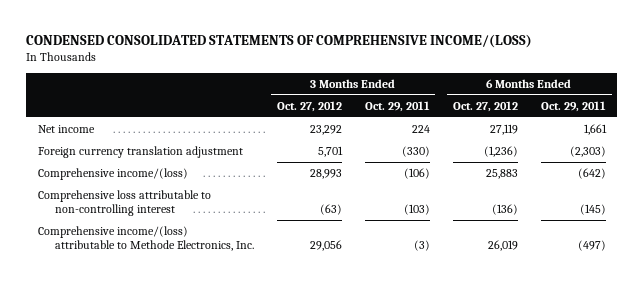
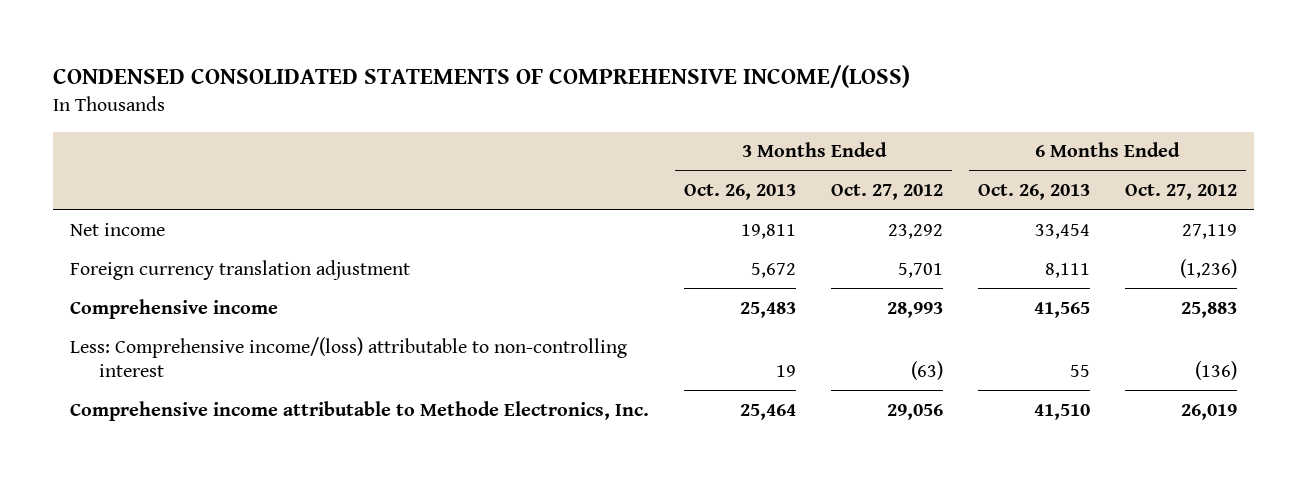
- | 3 Months Ended Oct. 27, 2012 | 3 Months Ended Oct. 29, 2011 | 6 Months Ended Oct. 27, 2012 | 6 Months Ended Oct. 29, 2011
+ | 3 Months Ended Oct. 26, 2013 | 3 Months Ended Oct. 27, 2012 | 6 Months Ended Oct. 26, 2013 | 6 Months Ended Oct. 27, 2012
- Comprehensive income/(loss) | 28,993 | (106) | 25,883 | (642)
- Comprehensive loss attributable to non-controlling interest | (63) | (103) | (136) | (145)
- Comprehensive income/(loss) attributable to Methode Electronics, Inc. | 29,056 | (3) | 26,019 | (497)
+ Comprehensive income | 25,483 | 28,993 | 41,565 | 25,883
+ Less: Comprehensive income/(loss) attributable to non-controlling interest | 19 | (63) | 55 | (136)
+ Comprehensive income attributable to Methode Electronics, Inc. | 25,464 | 29,056 | 41,510 | 26,019

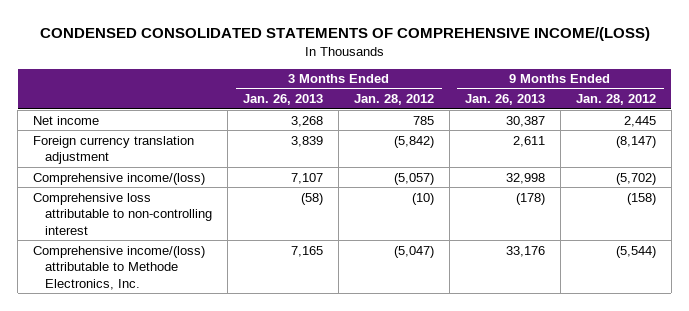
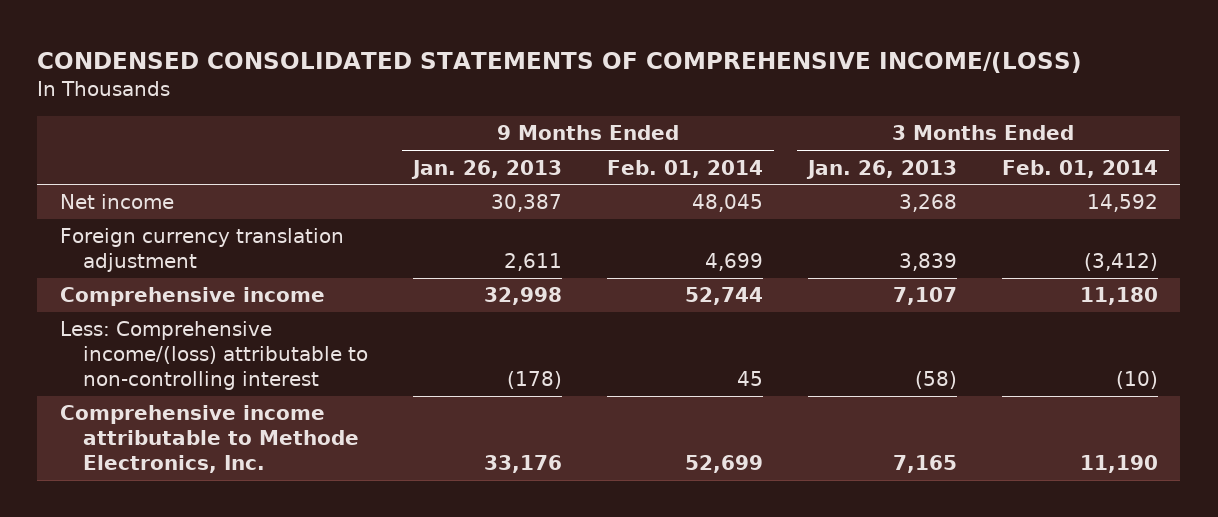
- | 3 Months Ended Jan. 26, 2013 | 3 Months Ended Jan. 28, 2012 | 9 Months Ended Jan. 26, 2013 | 9 Months Ended Jan. 28, 2012
+ | 9 Months Ended Jan. 26, 2013 | 9 Months Ended Feb. 01, 2014 | 3 Months Ended Jan. 26, 2013 | 3 Months Ended Feb. 01, 2014
- Comprehensive income/(loss) | 7,107 | (5,057) | 32,998 | (5,702)
- Comprehensive loss attributable to non-controlling interest | (58) | (10) | (178) | (158)
- Comprehensive income/(loss) attributable to Methode Electronics, Inc. | 7,165 | (5,047) | 33,176 | (5,544)
+ Comprehensive income | 32,998 | 52,744 | 7,107 | 11,180
+ Less: Comprehensive income/(loss) attributable to non-controlling interest | (178) | 45 | (58) | (10)
+ Comprehensive income attributable to Methode Electronics, Inc. | 33,176 | 52,699 | 7,165 | 11,190

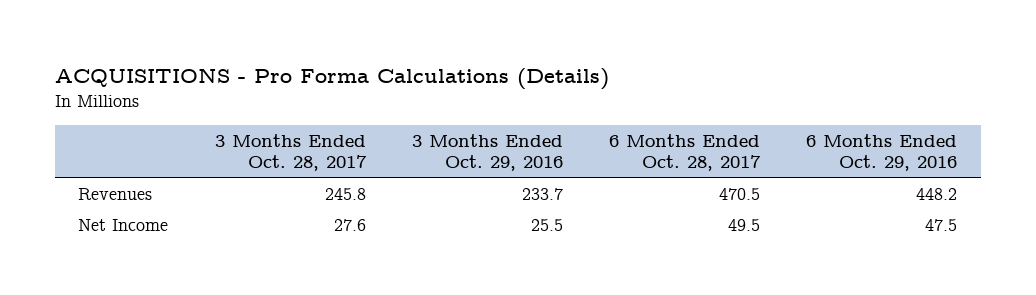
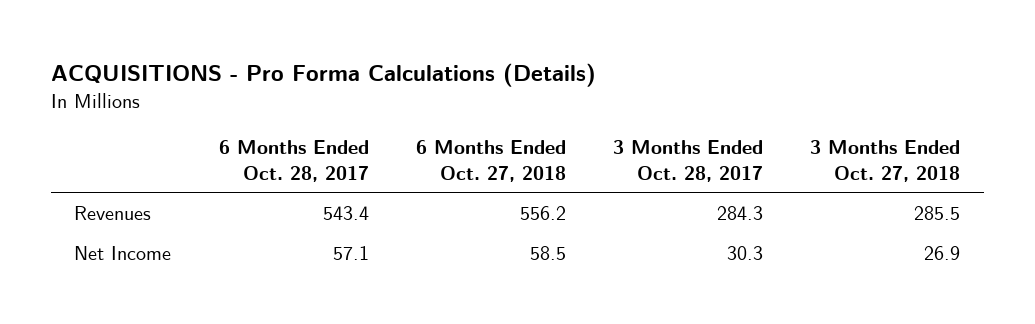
- | 3 Months Ended Oct. 28, 2017 | 3 Months Ended Oct. 29, 2016 | 6 Months Ended Oct. 28, 2017 | 6 Months Ended Oct. 29, 2016
+ | 6 Months Ended Oct. 28, 2017 | 6 Months Ended Oct. 27, 2018 | 3 Months Ended Oct. 28, 2017 | 3 Months Ended Oct. 27, 2018
- Revenues | 245.8 | 233.7 | 470.5 | 448.2
- Net Income | 27.6 | 25.5 | 49.5 | 47.5
+ Revenues | 543.4 | 556.2 | 284.3 | 285.5
+ Net Income | 57.1 | 58.5 | 30.3 | 26.9

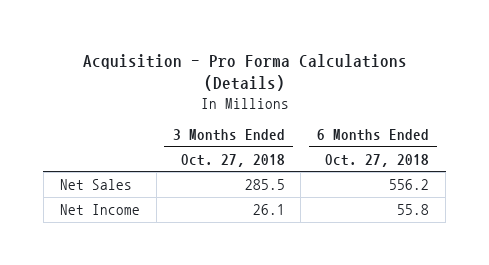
- ACQUISITIONS - Pro Forma Calculations (Details)
+ Acquisition - Pro Forma Calculations (Details)
- | 6 Months Ended Oct. 28, 2017 | 6 Months Ended Oct. 27, 2018 | 3 Months Ended Oct. 28, 2017 | 3 Months Ended Oct. 27, 2018
+ | 3 Months Ended Oct. 27, 2018 | 6 Months Ended Oct. 27, 2018
- Revenues | 543.4 | 556.2 | 284.3 | 285.5
- Net Income | 57.1 | 58.5 | 30.3 | 26.9
+ Net Sales | 285.5 | 556.2
+ Net Income | 26.1 | 55.8

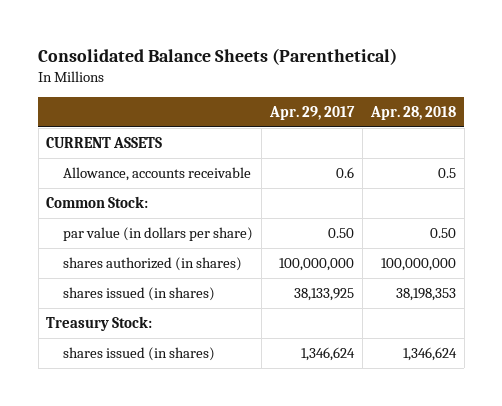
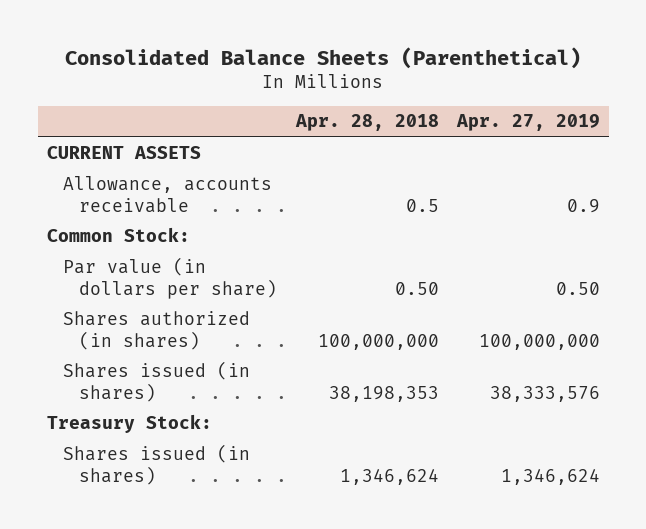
- | Apr. 29, 2017 | Apr. 28, 2018
+ | Apr. 28, 2018 | Apr. 27, 2019
- par value (in dollars per share) | 0.50 | 0.50
- shares authorized (in shares) | 100,000,000 | 100,000,000
- shares issued (in shares) | 38,133,925 | 38,198,353
+ Par value (in dollars per share) | 0.50 | 0.50
+ Shares authorized (in shares) | 100,000,000 | 100,000,000
+ Shares issued (in shares) | 38,198,353 | 38,333,576
- shares issued (in shares) | 1,346,624 | 1,346,624
+ Shares issued (in shares) | 1,346,624 | 1,346,624

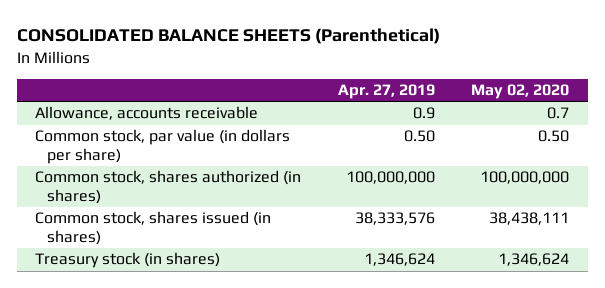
- Consolidated Balance Sheets (Parenthetical)
+ CONSOLIDATED BALANCE SHEETS (Parenthetical)
- | Apr. 28, 2018 | Apr. 27, 2019
+ | Apr. 27, 2019 | May 02, 2020
- CURRENT ASSETS
- Common Stock:
- Par value (in dollars per share) | 0.50 | 0.50
- Shares authorized (in shares) | 100,000,000 | 100,000,000
- Shares issued (in shares) | 38,198,353 | 38,333,576
- Treasury Stock:
- Shares issued (in shares) | 1,346,624 | 1,346,624
+ Common stock, par value (in dollars per share) | 0.50 | 0.50
+ Common stock, shares authorized (in shares) | 100,000,000 | 100,000,000
+ Common stock, shares issued (in shares) | 38,333,576 | 38,438,111
+ Treasury stock (in shares) | 1,346,624 | 1,346,624

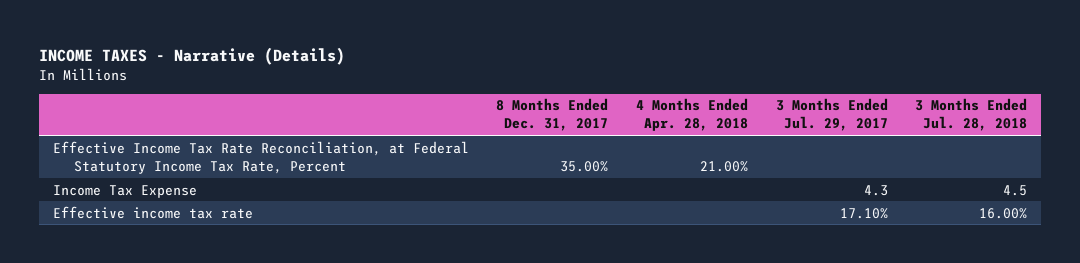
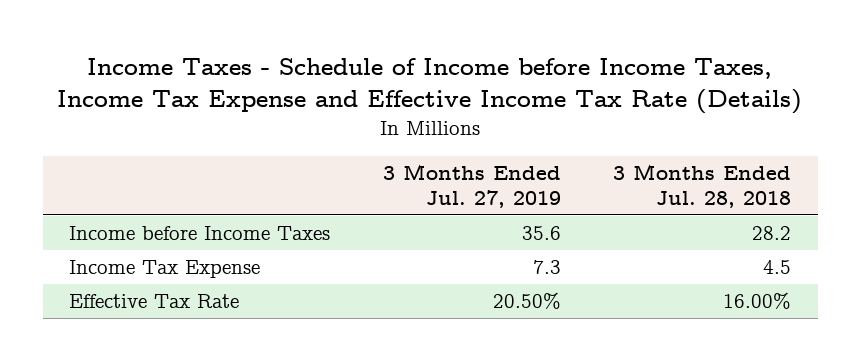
- INCOME TAXES - Narrative (Details)
+ Income Taxes - Schedule of Income before Income Taxes, Income Tax Expense and Effective Income Tax Rate (Details)
- | 8 Months Ended Dec. 31, 2017 | 4 Months Ended Apr. 28, 2018 | 3 Months Ended Jul. 29, 2017 | 3 Months Ended Jul. 28, 2018
+ | 3 Months Ended Jul. 27, 2019 | 3 Months Ended Jul. 28, 2018
- Effective Income Tax Rate Reconciliation, at Federal Statutory Income Tax Rate, Percent | 35.00% | 21.00% | |
+ Income before Income Taxes | 35.6 | 28.2
- Effective income tax rate | | | 17.10% | 16.00%
+ Effective Tax Rate | 20.50% | 16.00%

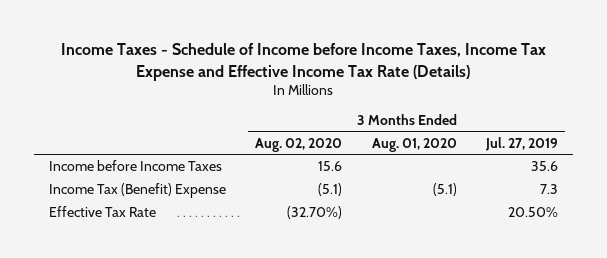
- | 3 Months Ended Jul. 27, 2019 | 3 Months Ended Jul. 28, 2018
+ | 3 Months Ended Aug. 02, 2020 | 3 Months Ended Aug. 01, 2020 | 3 Months Ended Jul. 27, 2019
- Income Tax Expense | 7.3 | 4.5
+ Income Tax (Benefit) Expense | (5.1) | (5.1) | 7.3

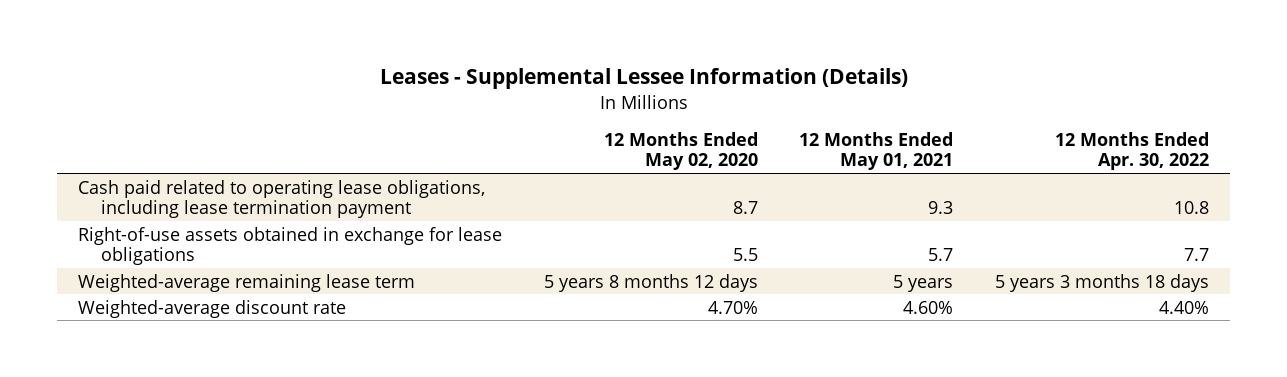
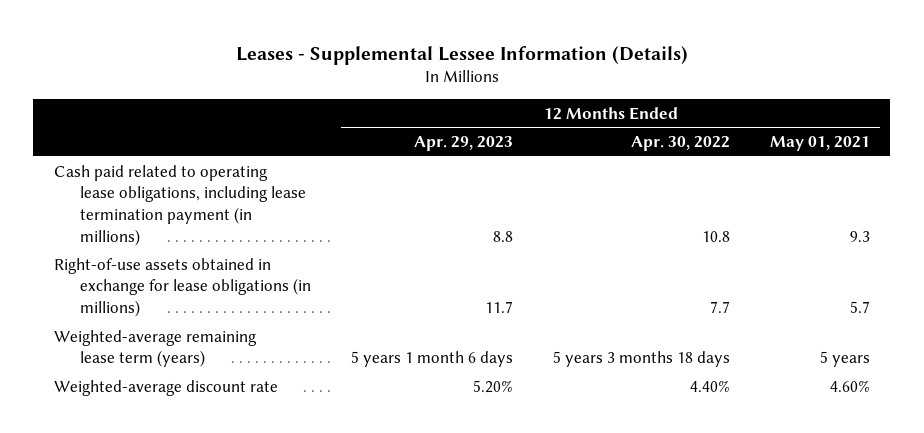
- | 12 Months Ended May 02, 2020 | 12 Months Ended May 01, 2021 | 12 Months Ended Apr. 30, 2022
+ | 12 Months Ended Apr. 29, 2023 | 12 Months Ended Apr. 30, 2022 | 12 Months Ended May 01, 2021
- Cash paid related to operating lease obligations, including lease termination payment | 8.7 | 9.3 | 10.8
- Right-of-use assets obtained in exchange for lease obligations | 5.5 | 5.7 | 7.7
- Weighted-average remaining lease term | 5 years 8 months 12 days | 5 years | 5 years 3 months 18 days
+ Cash paid related to operating lease obligations, including lease termination payment (in millions) | 8.8 | 10.8 | 9.3
+ Right-of-use assets obtained in exchange for lease obligations (in millions) | 11.7 | 7.7 | 5.7
+ Weighted-average remaining lease term (years) | 5 years 1 month 6 days | 5 years 3 months 18 days | 5 years

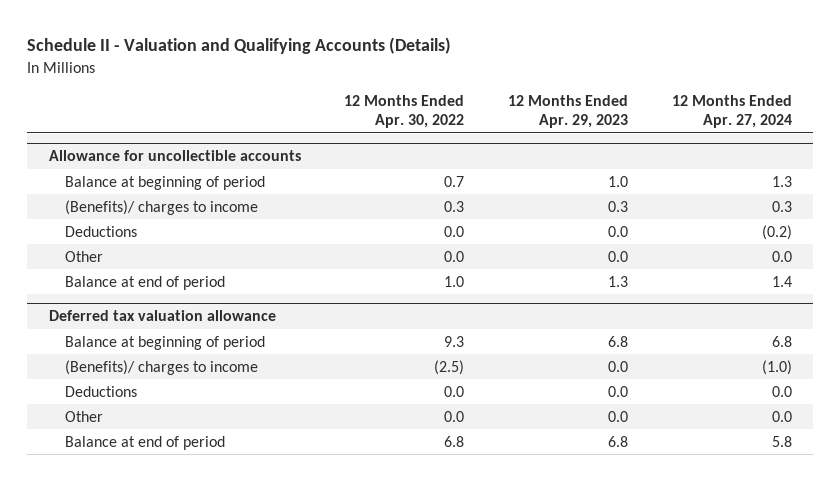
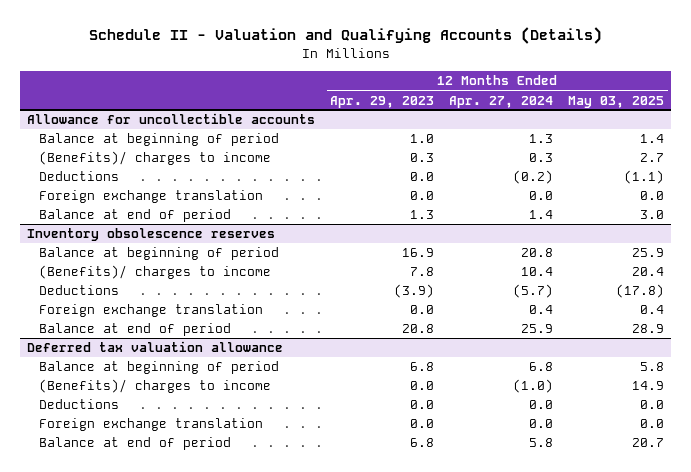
- | 12 Months Ended Apr. 30, 2022 | 12 Months Ended Apr. 29, 2023 | 12 Months Ended Apr. 27, 2024
+ | 12 Months Ended Apr. 29, 2023 | 12 Months Ended Apr. 27, 2024 | 12 Months Ended May 03, 2025
@ Allowance for uncollectible accounts
- Other | 0.0 | 0.0 | 0.0
+ Foreign exchange translation | 0.0 | 0.0 | 0.0
+ Inventory obsolescence reserves
+ Balance at beginning of period | 16.9 | 20.8 | 25.9
+ (Benefits)/ charges to income | 7.8 | 10.4 | 20.4
+ Deductions | (3.9) | (5.7) | (17.8)
+ Foreign exchange translation | 0.0 | 0.4 | 0.4
+ Balance at end of period | 20.8 | 25.9 | 28.9
@ Deferred tax valuation allowance
- Other | 0.0 | 0.0 | 0.0
+ Foreign exchange translation | 0.0 | 0.0 | 0.0

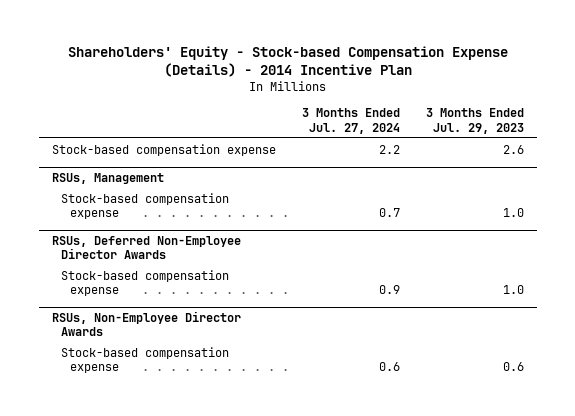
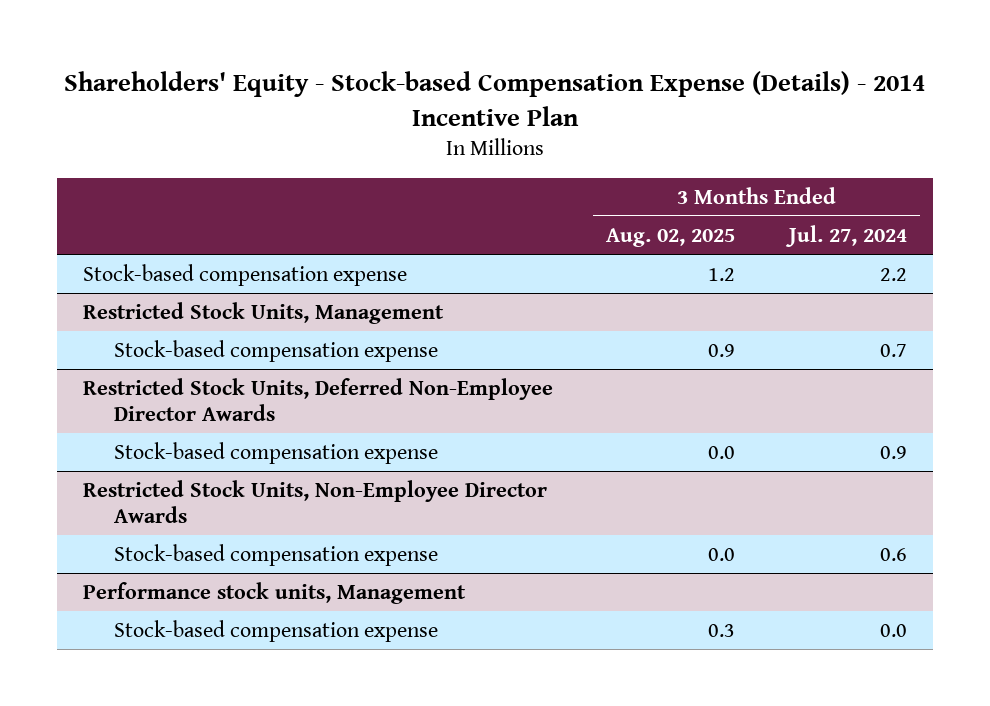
- | 3 Months Ended Jul. 27, 2024 | 3 Months Ended Jul. 29, 2023
+ | 3 Months Ended Aug. 02, 2025 | 3 Months Ended Jul. 27, 2024
- RSUs, Management
+ Restricted Stock Units, Management
- RSUs, Deferred Non-Employee Director Awards
+ Restricted Stock Units, Deferred Non-Employee Director Awards
- RSUs, Non-Employee Director Awards
+ Restricted Stock Units, Non-Employee Director Awards
+ Performance stock units, Management
+ Stock-based compensation expense | 0.3 | 0.0

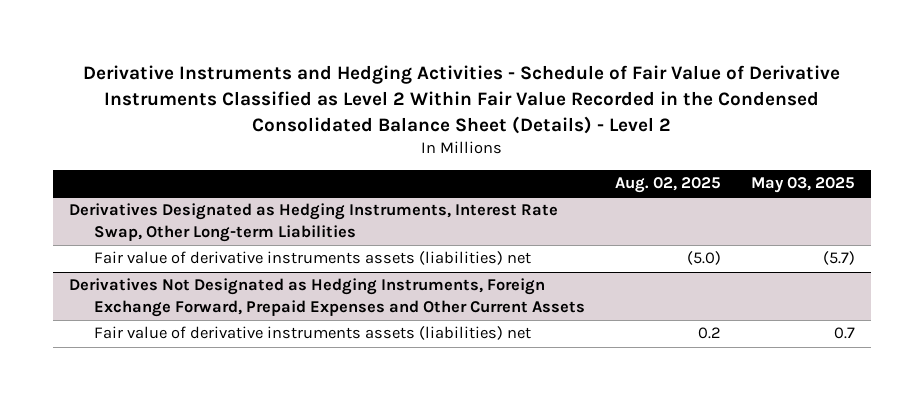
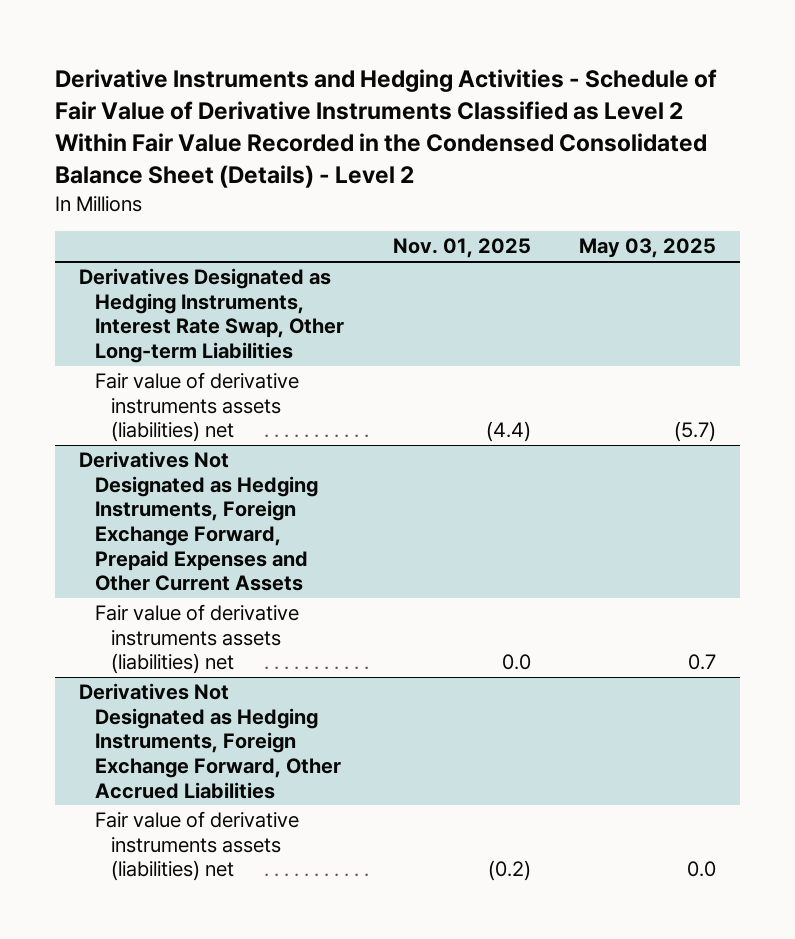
- | Aug. 02, 2025 | May 03, 2025
+ | Nov. 01, 2025 | May 03, 2025
+ Derivatives Not Designated as Hedging Instruments, Foreign Exchange Forward, Other Accrued Liabilities
+ Fair value of derivative instruments assets (liabilities) net | (0.2) | 0.0

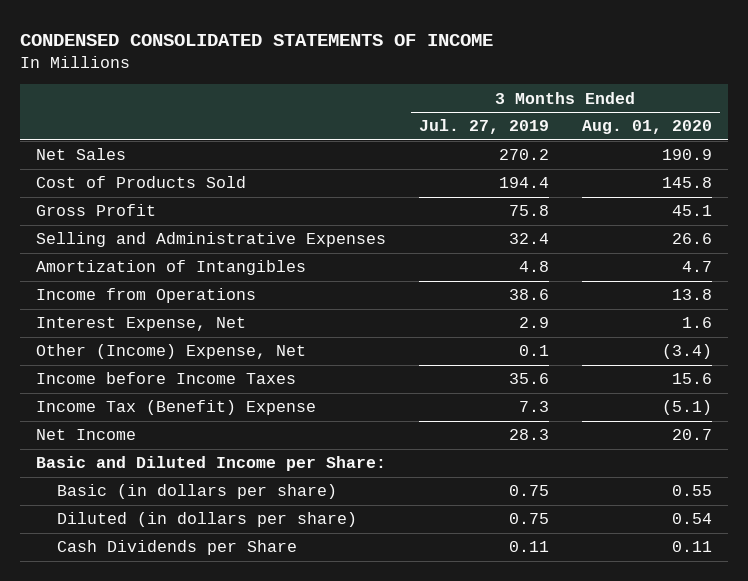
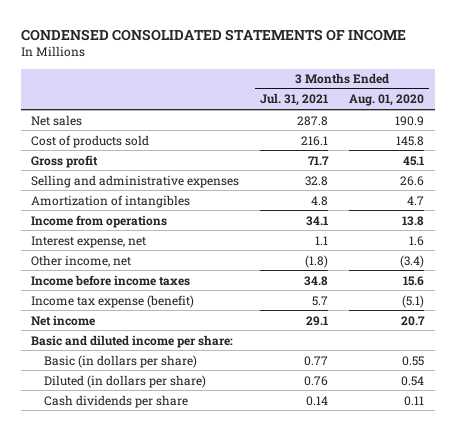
- | 3 Months Ended Jul. 27, 2019 | 3 Months Ended Aug. 01, 2020
+ | 3 Months Ended Jul. 31, 2021 | 3 Months Ended Aug. 01, 2020
- Net Sales | 270.2 | 190.9
- Cost of Products Sold | 194.4 | 145.8
- Gross Profit | 75.8 | 45.1
- Selling and Administrative Expenses | 32.4 | 26.6
- Amortization of Intangibles | 4.8 | 4.7
- Income from Operations | 38.6 | 13.8
- Interest Expense, Net | 2.9 | 1.6
- Other (Income) Expense, Net | 0.1 | (3.4)
- Income before Income Taxes | 35.6 | 15.6
- Income Tax (Benefit) Expense | 7.3 | (5.1)
- Net Income | 28.3 | 20.7
- Basic and Diluted Income per Share:
+ Net sales | 287.8 | 190.9
+ Cost of products sold | 216.1 | 145.8
+ Gross profit | 71.7 | 45.1
+ Selling and administrative expenses | 32.8 | 26.6
+ Amortization of intangibles | 4.8 | 4.7
+ Income from operations | 34.1 | 13.8
+ Interest expense, net | 1.1 | 1.6
+ Other income, net | (1.8) | (3.4)
+ Income before income taxes | 34.8 | 15.6
+ Income tax expense (benefit) | 5.7 | (5.1)
+ Net income | 29.1 | 20.7
+ Basic and diluted income per share:
- Cash Dividends per Share | 0.11 | 0.11
+ Cash dividends per share | 0.14 | 0.11

